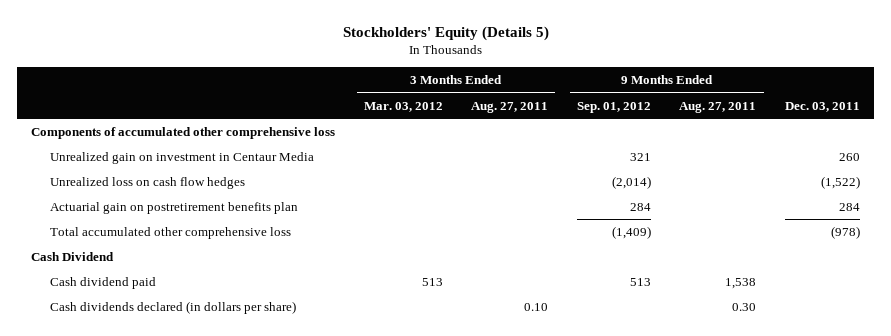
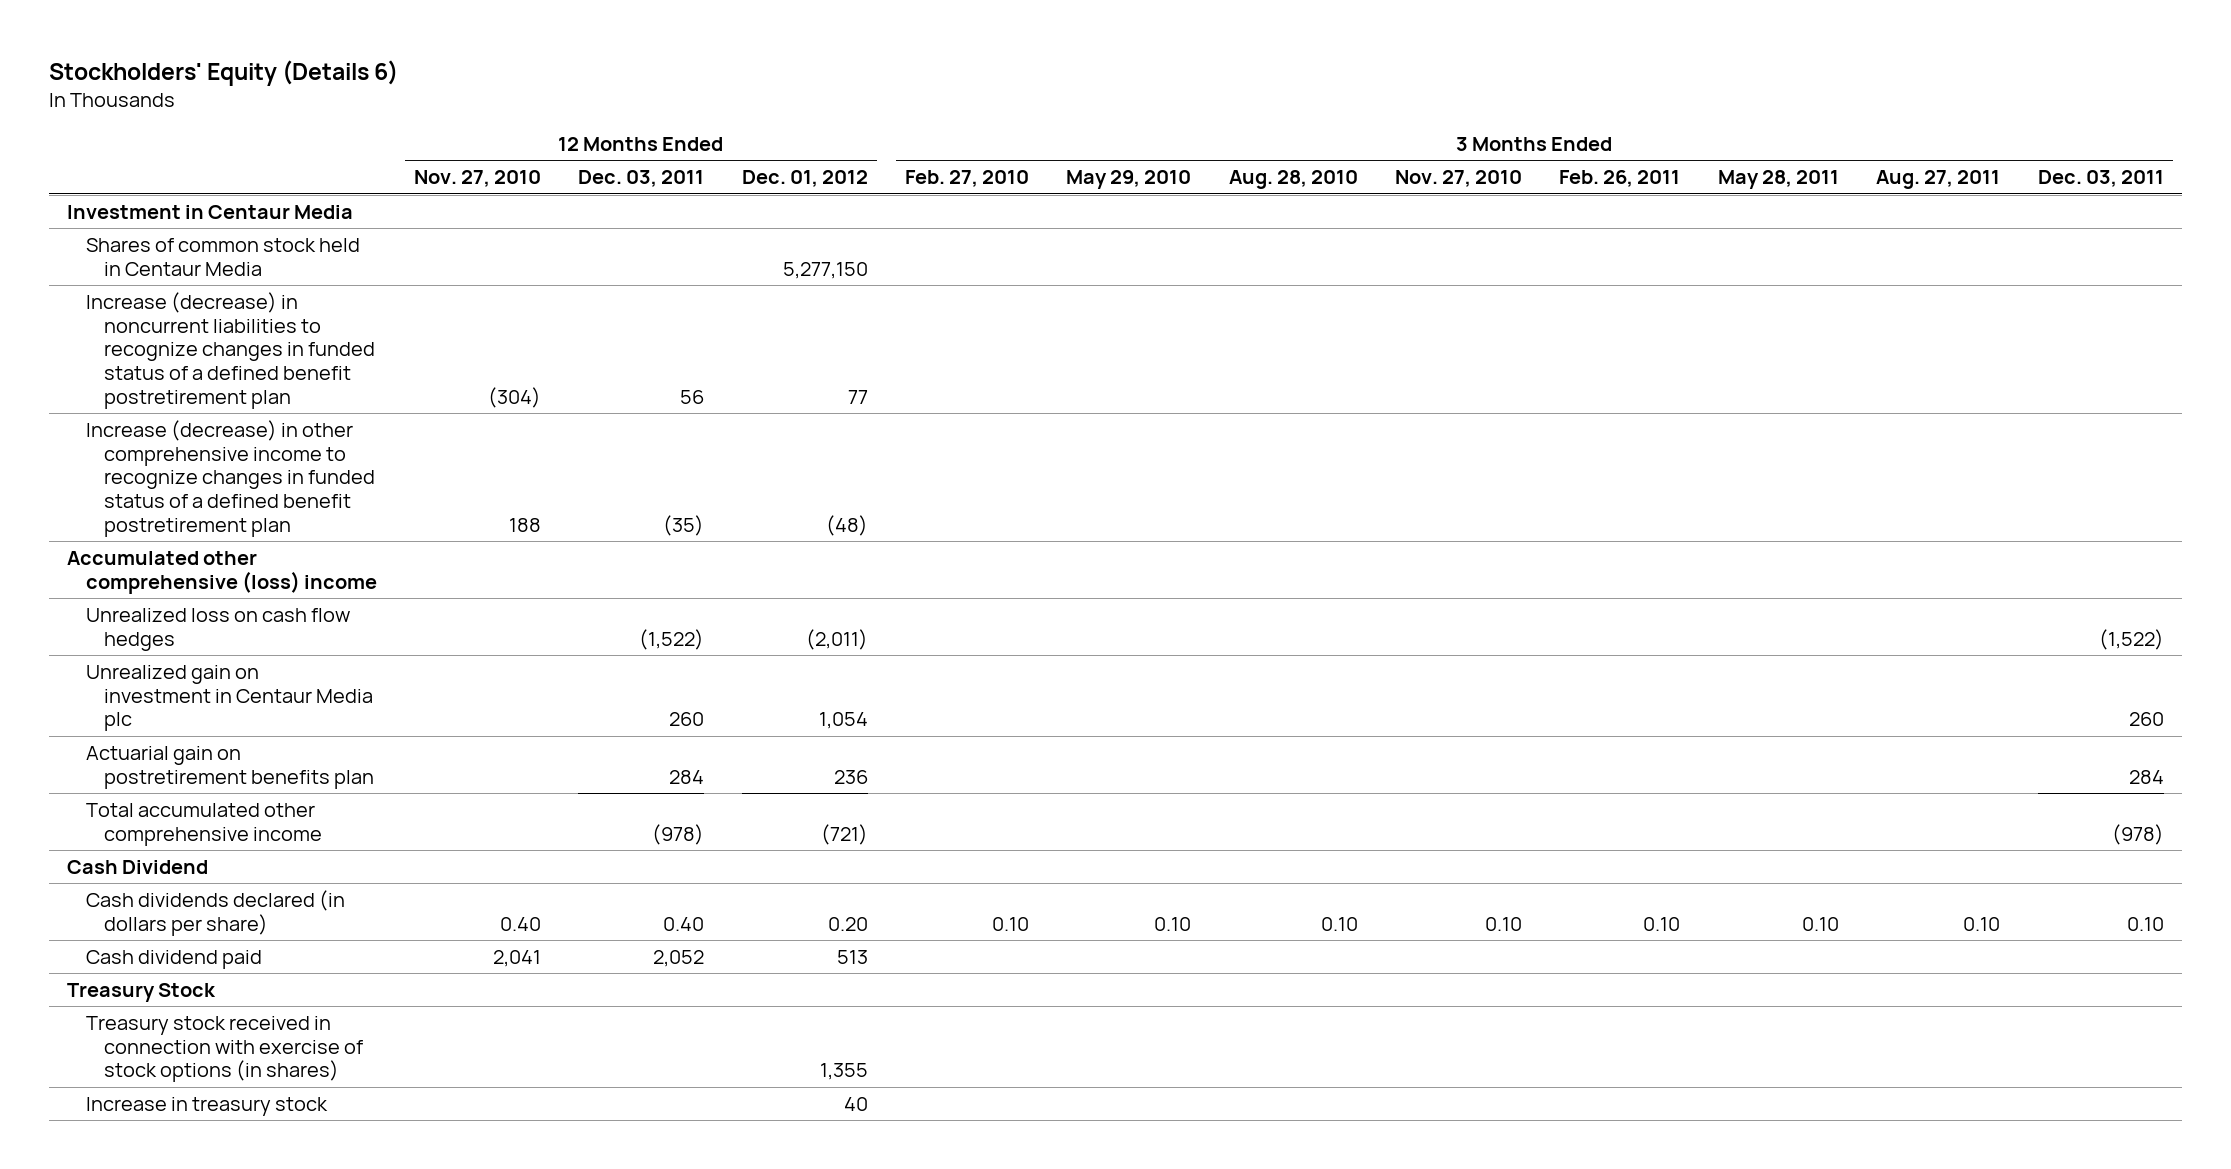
- Stockholders' Equity (Details 5)
+ Stockholders' Equity (Details 6)
- | 3 Months Ended Mar. 03, 2012 | 3 Months Ended Aug. 27, 2011 | 9 Months Ended Sep. 01, 2012 | 9 Months Ended Aug. 27, 2011 | Dec. 03, 2011
+ | 12 Months Ended Nov. 27, 2010 | 12 Months Ended Dec. 03, 2011 | 12 Months Ended Dec. 01, 2012 | 3 Months Ended Feb. 27, 2010 | 3 Months Ended May 29, 2010 | 3 Months Ended Aug. 28, 2010 | 3 Months Ended Nov. 27, 2010 | 3 Months Ended Feb. 26, 2011 | 3 Months Ended May 28, 2011 | 3 Months Ended Aug. 27, 2011 | 3 Months Ended Dec. 03, 2011
- Components of accumulated other comprehensive loss
- Unrealized gain on investment in Centaur Media | | | 321 | | 260
+ Investment in Centaur Media
+ Shares of common stock held in Centaur Media | | | 5,277,150 | | | | | | | |
+ Increase (decrease) in noncurrent liabilities to recognize changes in funded status of a defined benefit postretirement plan | (304) | 56 | 77 | | | | | | | |
+ Increase (decrease) in other comprehensive income to recognize changes in funded status of a defined benefit postretirement plan | 188 | (35) | (48) | | | | | | | |
+ Accumulated other comprehensive (loss) income
+ Unrealized gain on investment in Centaur Media plc | | 260 | 1,054 | | | | | | | | 260
- Total accumulated other comprehensive loss | | | (1,409) | | (978)
+ Total accumulated other comprehensive income | | (978) | (721) | | | | | | | | (978)
moved down: Cash dividend paid | 2,041 | 2,052 | 513 | | | | | | | |
+ Treasury Stock
+ Treasury stock received in connection with exercise of stock options (in shares) | | | 1,355 | | | | | | | |
+ Increase in treasury stock | | | 40 | | | | | | | |

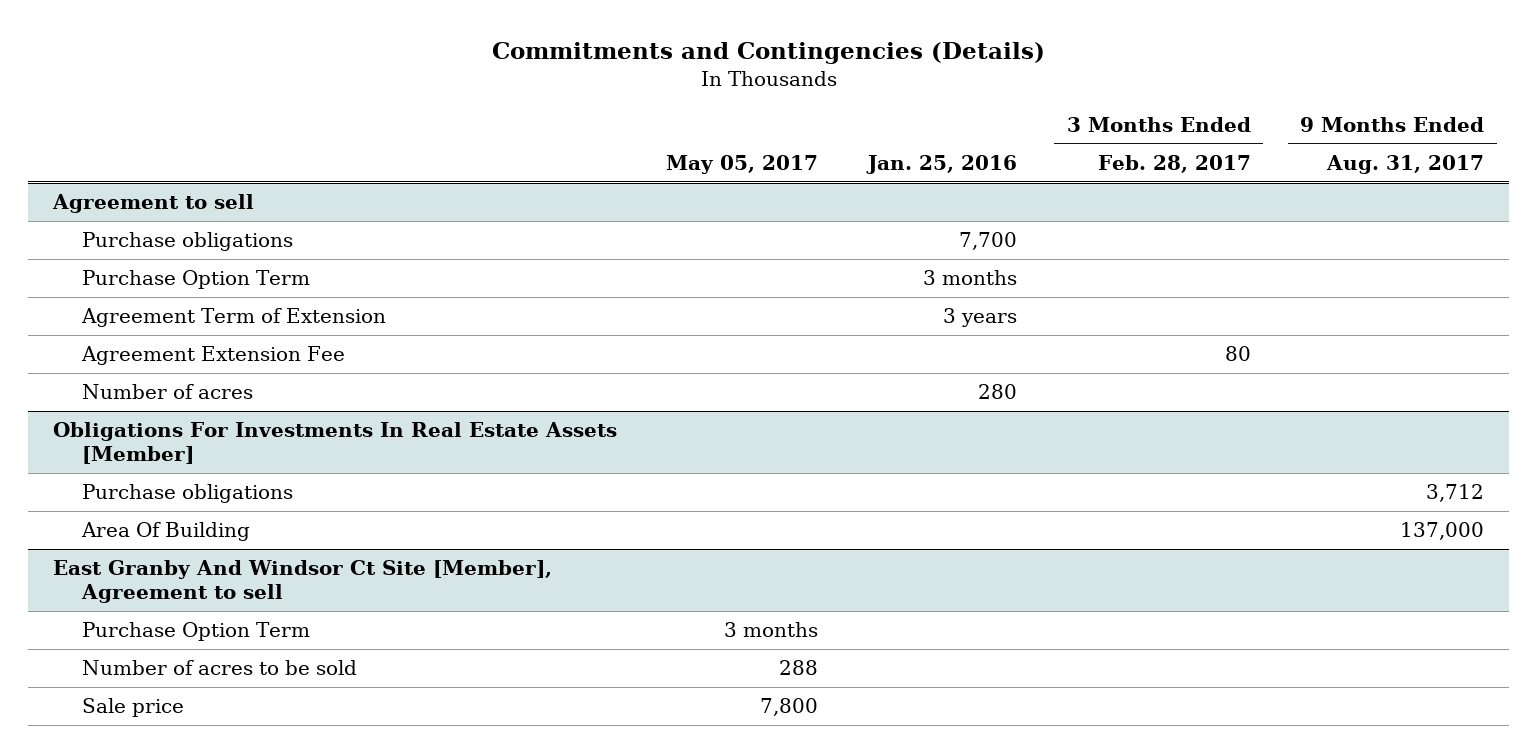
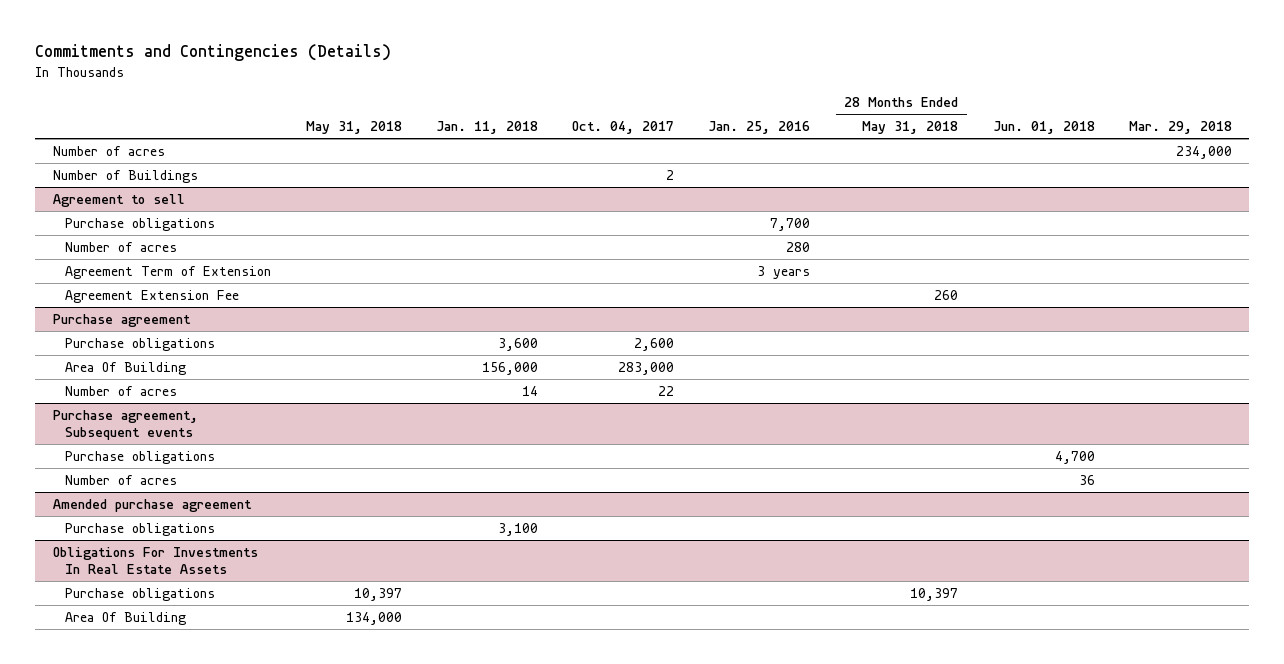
- | May 05, 2017 | Jan. 25, 2016 | 3 Months Ended Feb. 28, 2017 | 9 Months Ended Aug. 31, 2017
+ | May 31, 2018 | Jan. 11, 2018 | Oct. 04, 2017 | Jan. 25, 2016 | 28 Months Ended May 31, 2018 | Jun. 01, 2018 | Mar. 29, 2018
+ Number of acres | | | | | | | 234,000
+ Number of Buildings | | | 2 | | | |
@ Agreement to sell
- Purchase Option Term | | 3 months | |
moved up: Number of acres | | | | 280 | | |
- Obligations For Investments In Real Estate Assets [Member]
+ Purchase agreement
+ Purchase obligations | | 3,600 | 2,600 | | | |
+ Area Of Building | | 156,000 | 283,000 | | | |
+ Number of acres | | 14 | 22 | | | |
+ Purchase agreement, Subsequent events
+ Purchase obligations | | | | | | 4,700 |
+ Number of acres | | | | | | 36 |
+ Amended purchase agreement
+ Purchase obligations | | 3,100 | | | | |
+ Obligations For Investments In Real Estate Assets
- East Granby And Windsor Ct Site [Member], Agreement to sell
- Purchase Option Term | 3 months | | |
- Number of acres to be sold | 288 | | |
- Sale price | 7,800 | | |

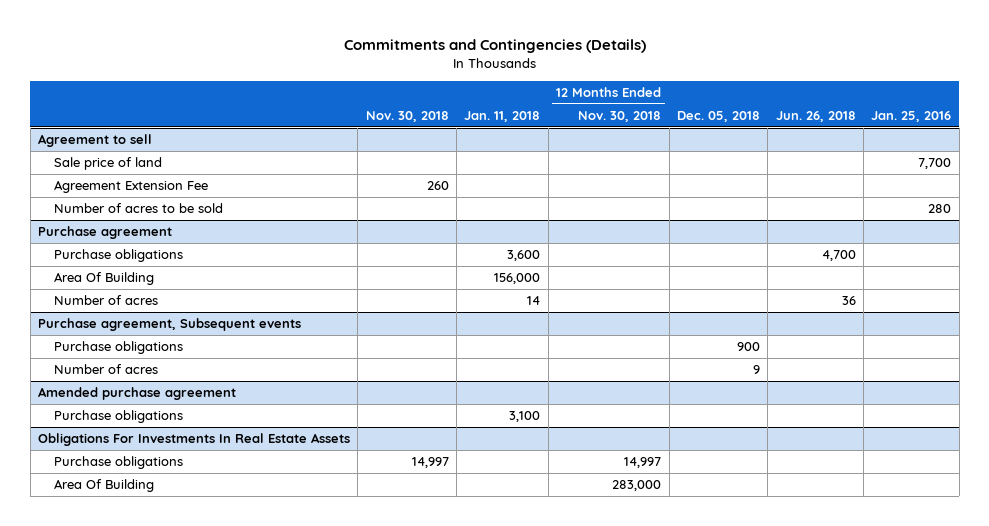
- | May 31, 2018 | Jan. 11, 2018 | Oct. 04, 2017 | Jan. 25, 2016 | 28 Months Ended May 31, 2018 | Jun. 01, 2018 | Mar. 29, 2018
+ | Nov. 30, 2018 | Jan. 11, 2018 | 12 Months Ended Nov. 30, 2018 | Dec. 05, 2018 | Jun. 26, 2018 | Jan. 25, 2016
- Number of acres | | | | | | | 234,000
- Number of Buildings | | | 2 | | | |
@ Agreement to sell
- Purchase obligations | | | | 7,700 | | |
- Number of acres | | | | 280 | | |
- Agreement Term of Extension | | | | 3 years | | |
+ Sale price of land | | | | | | 7,700
+ Number of acres to be sold | | | | | | 280

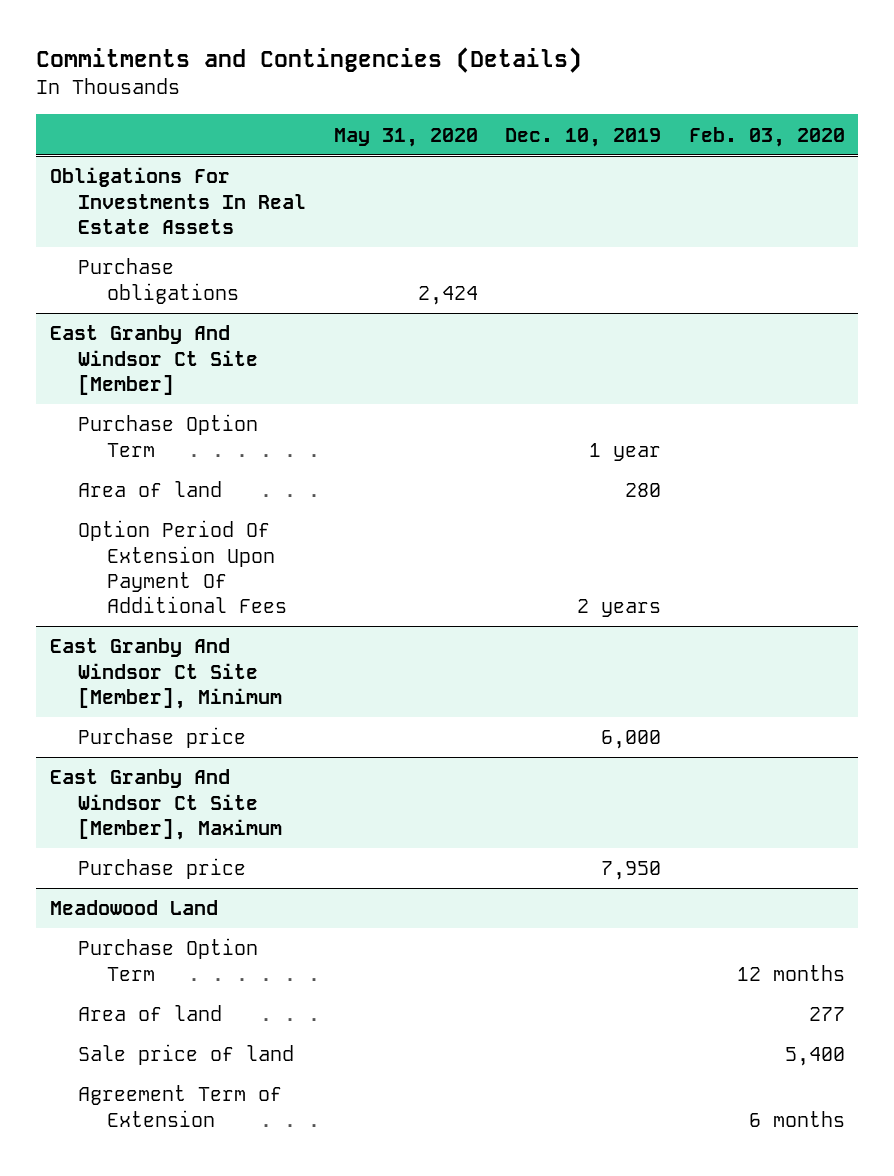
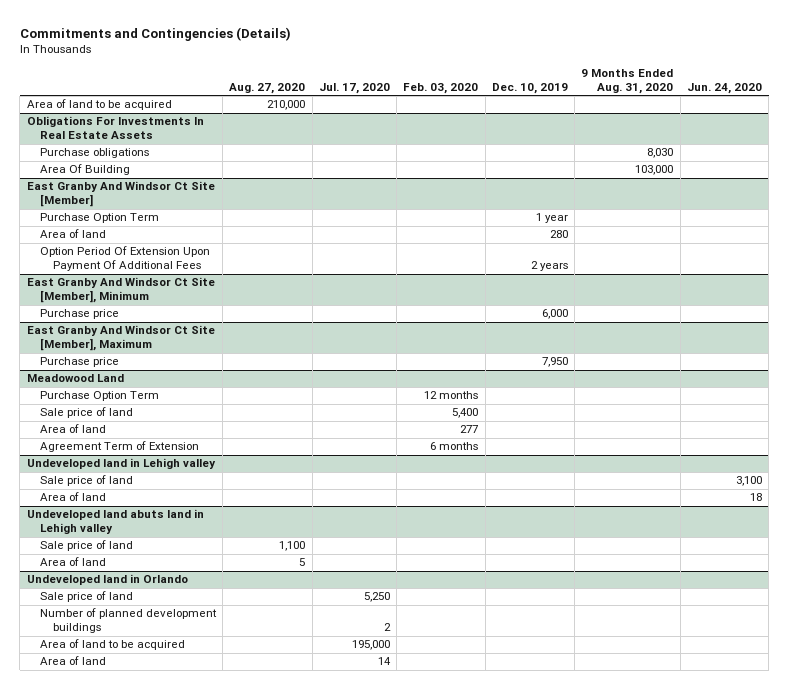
- | May 31, 2020 | Dec. 10, 2019 | Feb. 03, 2020
+ | Aug. 27, 2020 | Jul. 17, 2020 | Feb. 03, 2020 | Dec. 10, 2019 | 9 Months Ended Aug. 31, 2020 | Jun. 24, 2020
+ Area of land to be acquired | 210,000 | | | | |
@ Obligations For Investments In Real Estate Assets
+ Area Of Building | | | | | 103,000 |
@ Meadowood Land
moved down: Area of land | | | 277 | | |
+ Undeveloped land in Lehigh valley
+ Sale price of land | | | | | | 3,100
+ Area of land | | | | | | 18
+ Undeveloped land abuts land in Lehigh valley
+ Sale price of land | 1,100 | | | | |
+ Area of land | 5 | | | | |
+ Undeveloped land in Orlando
+ Sale price of land | | 5,250 | | | |
+ Number of planned development buildings | | 2 | | | |
+ Area of land to be acquired | | 195,000 | | | |
+ Area of land | | 14 | | | |

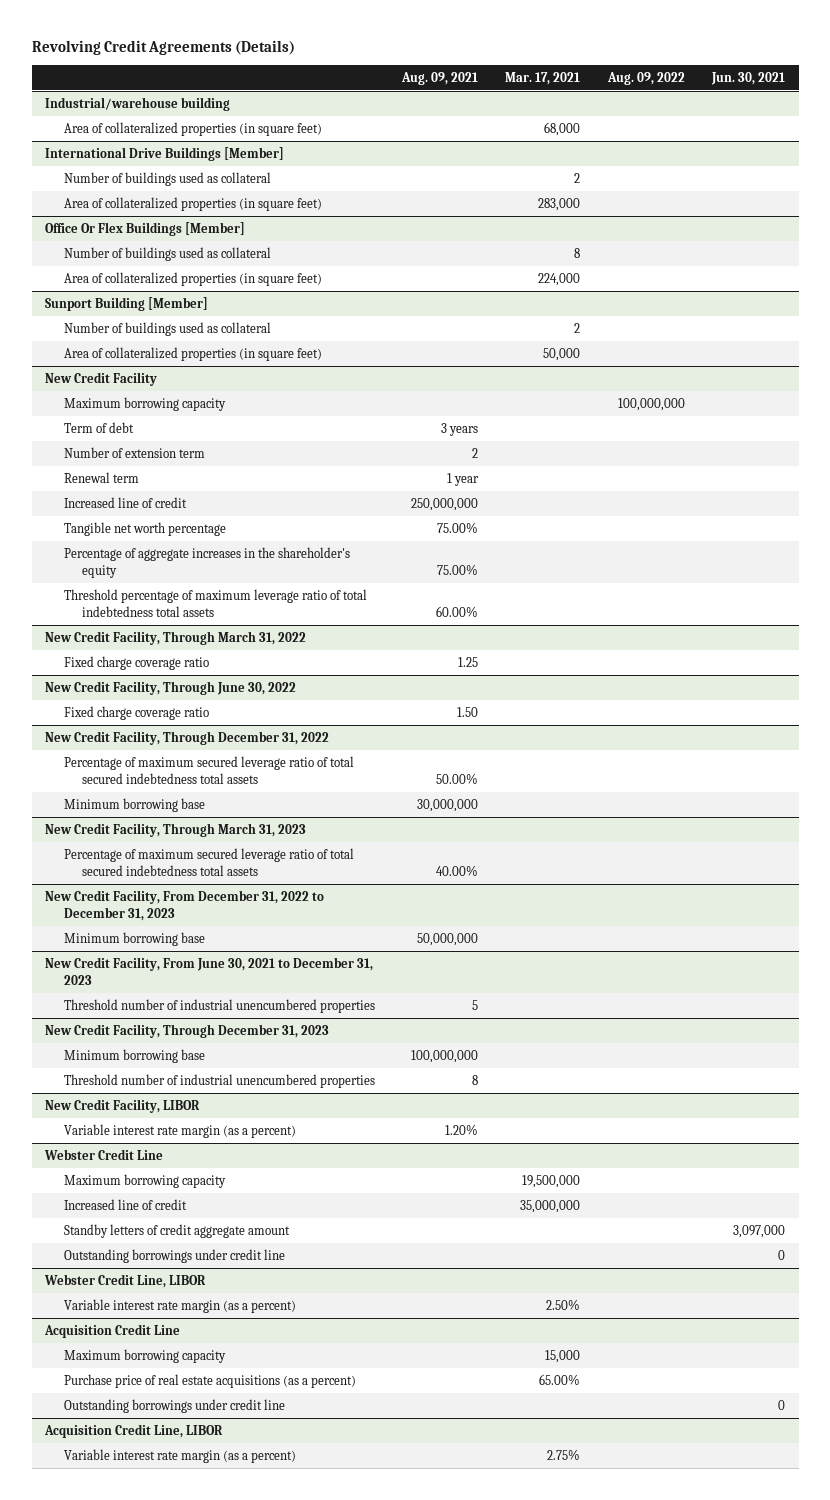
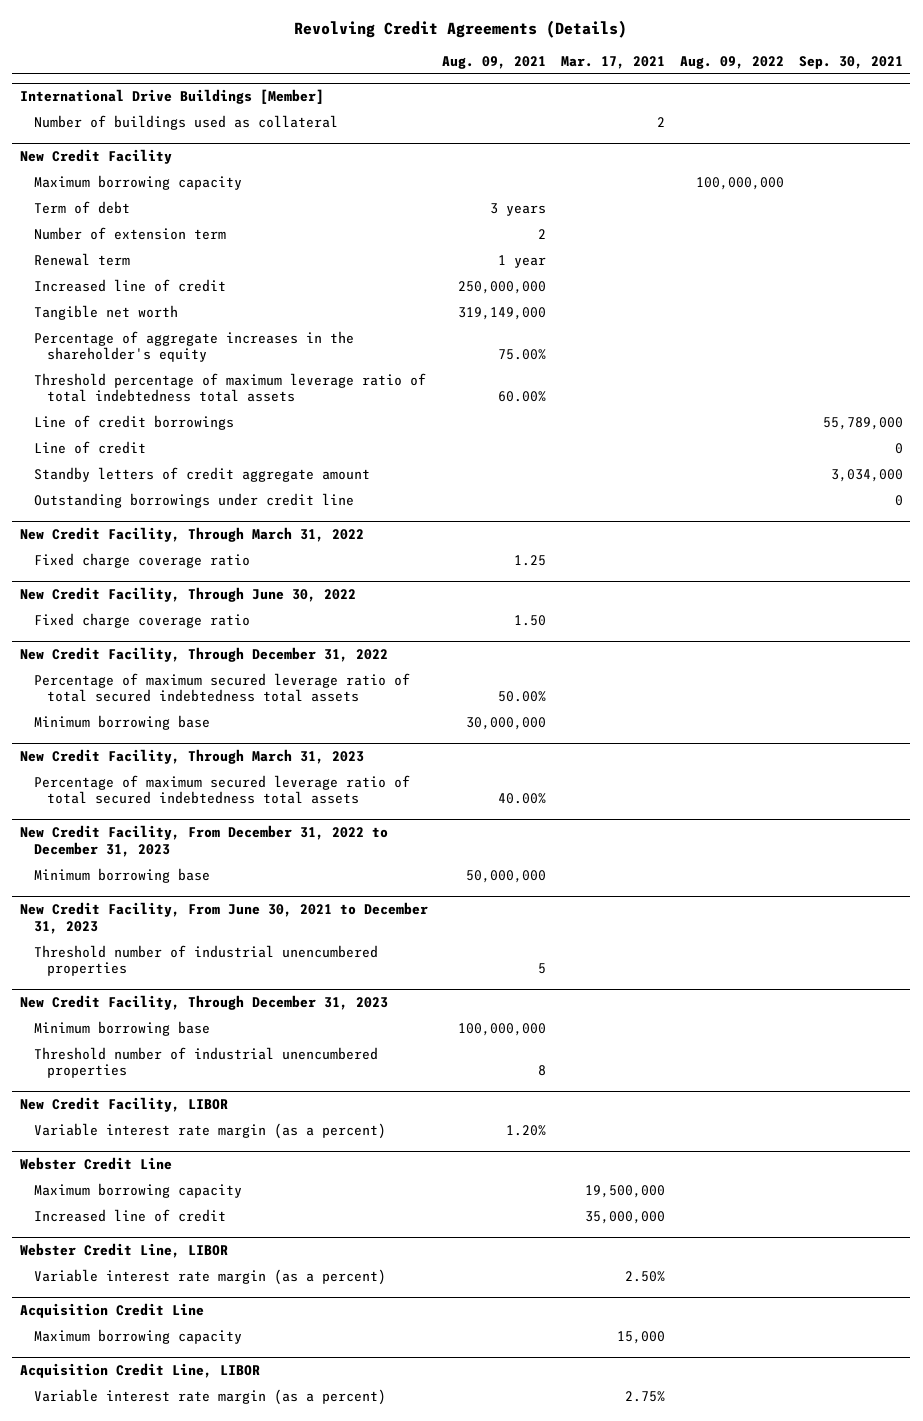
- | Aug. 09, 2021 | Mar. 17, 2021 | Aug. 09, 2022 | Jun. 30, 2021
+ | Aug. 09, 2021 | Mar. 17, 2021 | Aug. 09, 2022 | Sep. 30, 2021
- Industrial/warehouse building
- Area of collateralized properties (in square feet) | | 68,000 | |
@ International Drive Buildings [Member]
- Area of collateralized properties (in square feet) | | 283,000 | |
- Office Or Flex Buildings [Member]
- Number of buildings used as collateral | | 8 | |
- Area of collateralized properties (in square feet) | | 224,000 | |
- Sunport Building [Member]
- Number of buildings used as collateral | | 2 | |
- Area of collateralized properties (in square feet) | | 50,000 | |
@ New Credit Facility
- Tangible net worth percentage | 75.00% | | |
+ Tangible net worth | 319,149,000 | | |
+ Line of credit borrowings | | | | 55,789,000
+ Line of credit | | | | 0
+ Standby letters of credit aggregate amount | | | | 3,034,000
+ Outstanding borrowings under credit line | | | | 0
@ Webster Credit Line
- Standby letters of credit aggregate amount | | | | 3,097,000
- Outstanding borrowings under credit line | | | | 0
@ Acquisition Credit Line
- Purchase price of real estate acquisitions (as a percent) | | 65.00% | |
- Outstanding borrowings under credit line | | | | 0

